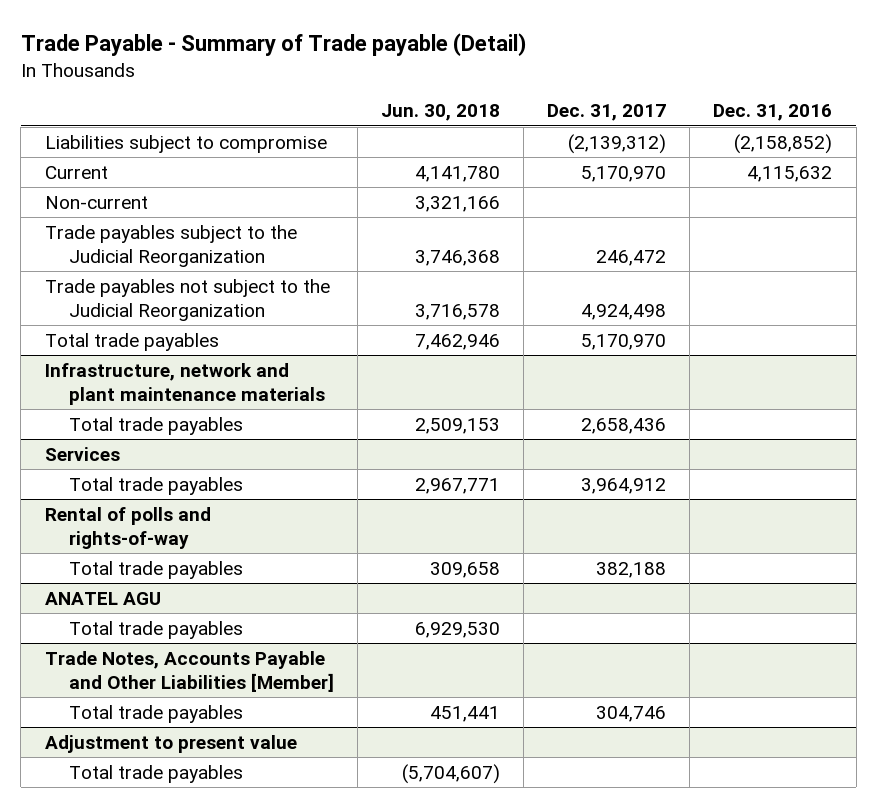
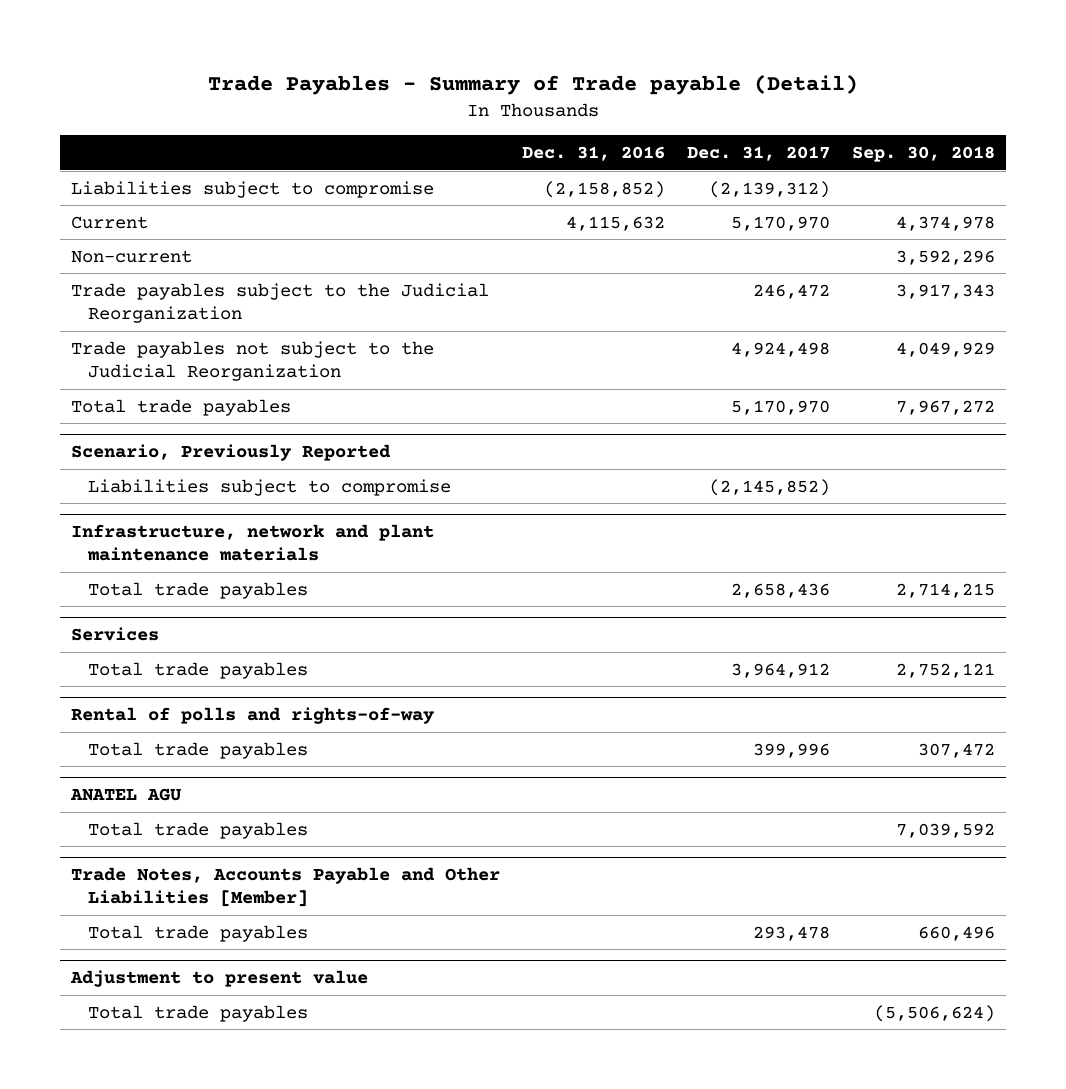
- Trade Payable - Summary of Trade payable (Detail)
+ Trade Payables - Summary of Trade payable (Detail)
- | Jun. 30, 2018 | Dec. 31, 2017 | Dec. 31, 2016
+ | Dec. 31, 2016 | Dec. 31, 2017 | Sep. 30, 2018
+ Scenario, Previously Reported
+ Liabilities subject to compromise | | (2,145,852) |
@ Rental of polls and rights-of-way
- Total trade payables | 309,658 | 382,188 |
+ Total trade payables | | 399,996 | 307,472
@ Trade Notes, Accounts Payable and Other Liabilities [Member]
- Total trade payables | 451,441 | 304,746 |
+ Total trade payables | | 293,478 | 660,496

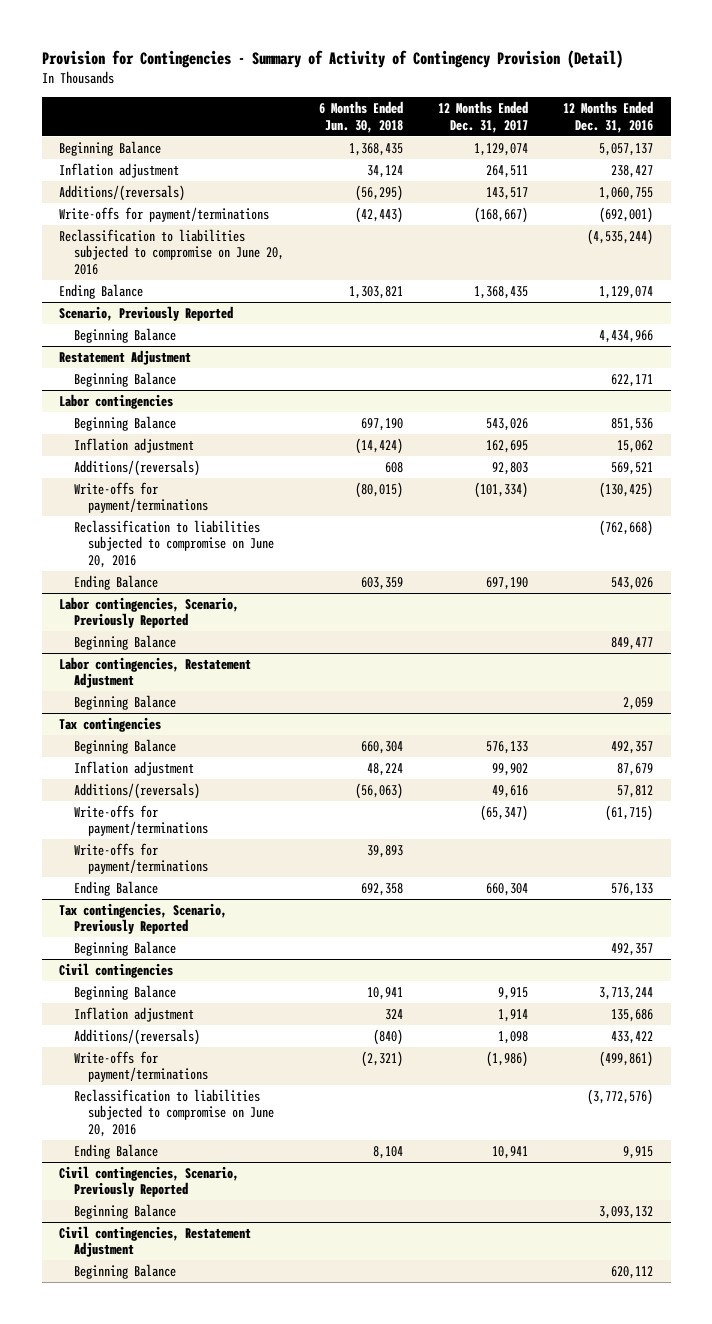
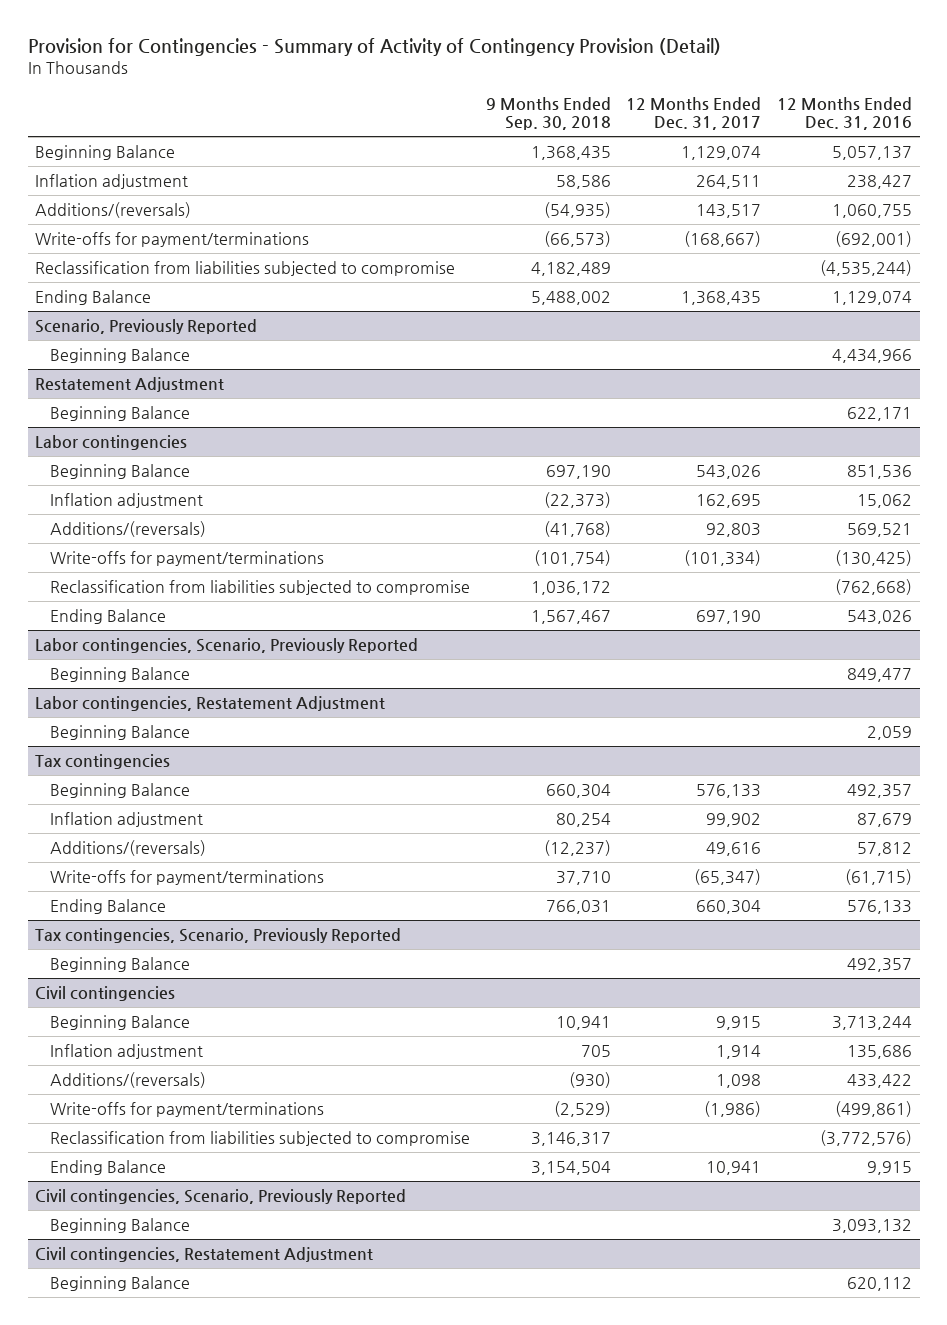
- | 6 Months Ended Jun. 30, 2018 | 12 Months Ended Dec. 31, 2017 | 12 Months Ended Dec. 31, 2016
+ | 9 Months Ended Sep. 30, 2018 | 12 Months Ended Dec. 31, 2017 | 12 Months Ended Dec. 31, 2016
- Reclassification to liabilities subjected to compromise on June 20, 2016 | | | (4,535,244)
+ Reclassification from liabilities subjected to compromise | 4,182,489 | | (4,535,244)
@ Labor contingencies
- Reclassification to liabilities subjected to compromise on June 20, 2016 | | | (762,668)
+ Reclassification from liabilities subjected to compromise | 1,036,172 | | (762,668)
@ Tax contingencies
- Write-offs for payment/terminations | 39,893 | |
@ Civil contingencies
- Reclassification to liabilities subjected to compromise on June 20, 2016 | | | (3,772,576)
+ Reclassification from liabilities subjected to compromise | 3,146,317 | | (3,772,576)

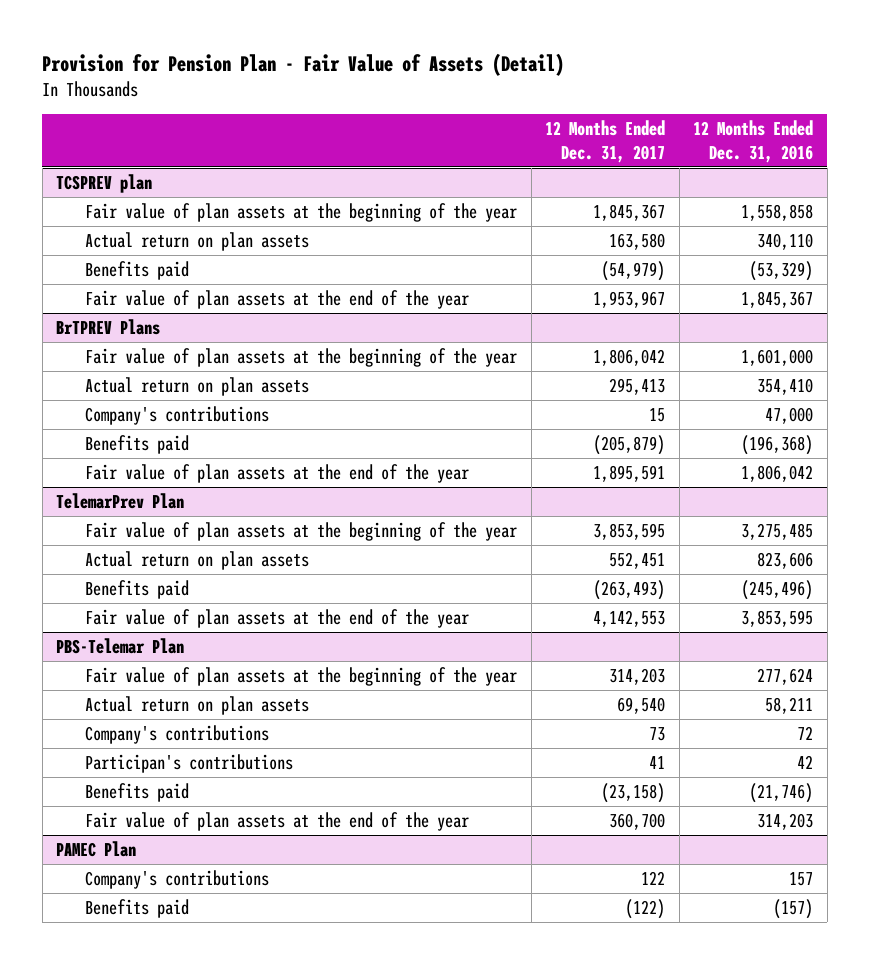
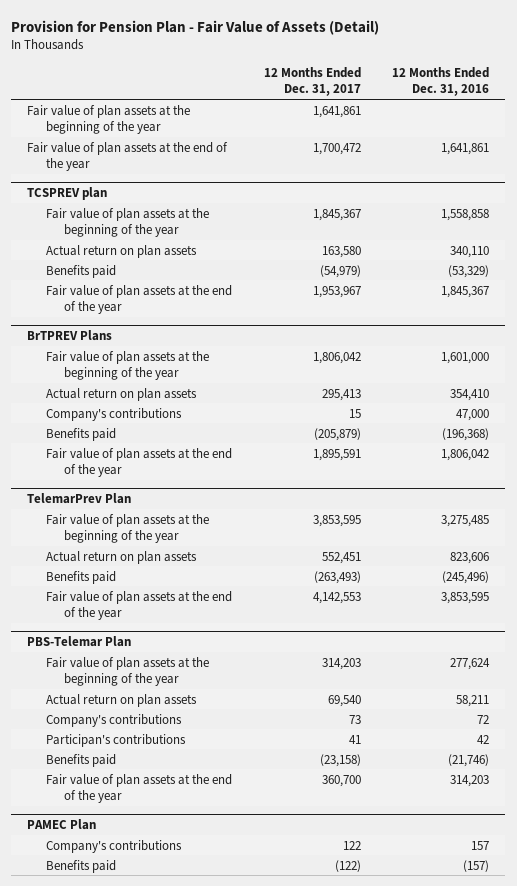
+ Fair value of plan assets at the beginning of the year | 1,641,861 |
+ Fair value of plan assets at the end of the year | 1,700,472 | 1,641,861

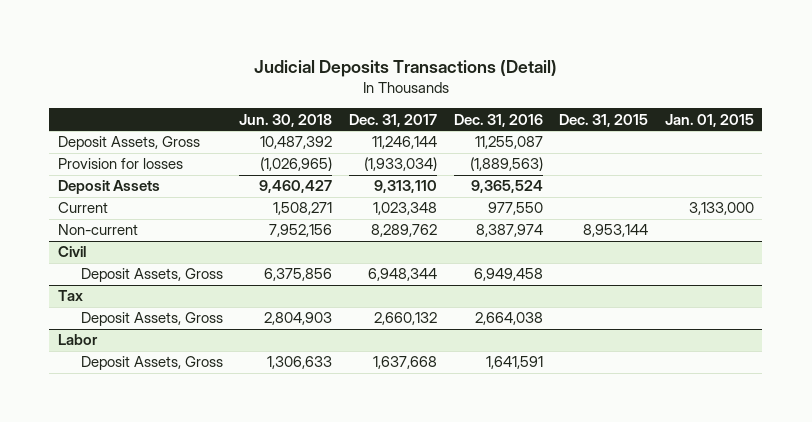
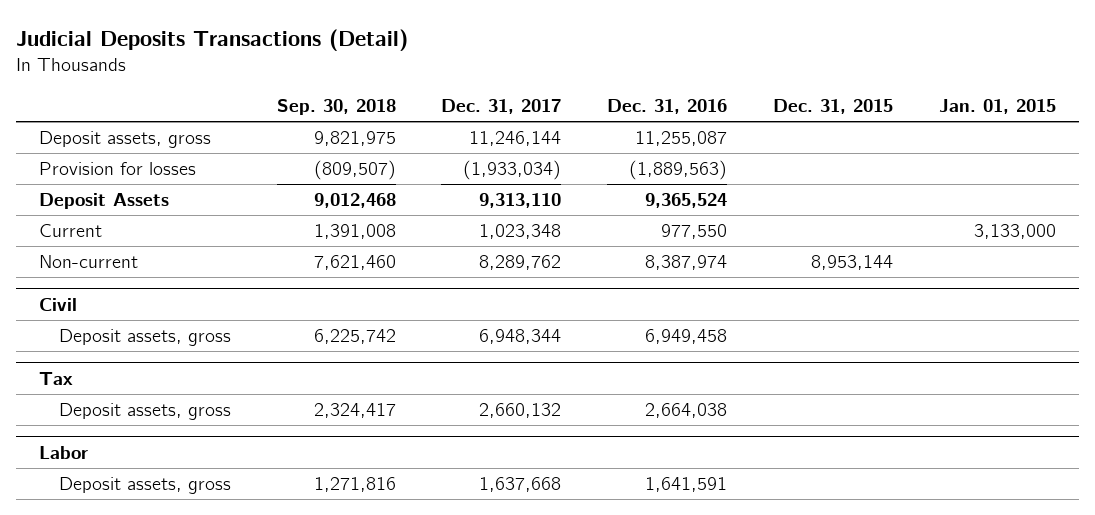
- | Jun. 30, 2018 | Dec. 31, 2017 | Dec. 31, 2016 | Dec. 31, 2015 | Jan. 01, 2015
+ | Sep. 30, 2018 | Dec. 31, 2017 | Dec. 31, 2016 | Dec. 31, 2015 | Jan. 01, 2015
- Deposit Assets, Gross | 10,487,392 | 11,246,144 | 11,255,087 | |
+ Deposit assets, gross | 9,821,975 | 11,246,144 | 11,255,087 | |
@ Civil
- Deposit Assets, Gross | 6,375,856 | 6,948,344 | 6,949,458 | |
+ Deposit assets, gross | 6,225,742 | 6,948,344 | 6,949,458 | |
@ Tax
- Deposit Assets, Gross | 2,804,903 | 2,660,132 | 2,664,038 | |
+ Deposit assets, gross | 2,324,417 | 2,660,132 | 2,664,038 | |
@ Labor
- Deposit Assets, Gross | 1,306,633 | 1,637,668 | 1,641,591 | |
+ Deposit assets, gross | 1,271,816 | 1,637,668 | 1,641,591 | |

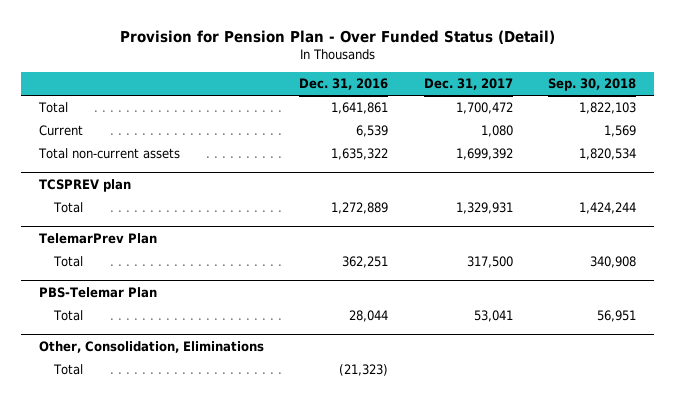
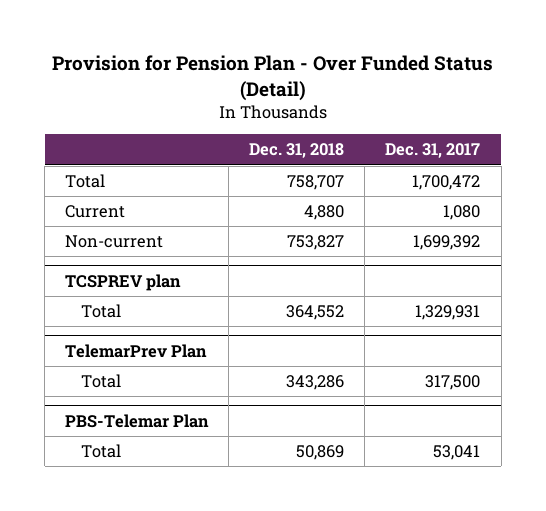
- | Dec. 31, 2016 | Dec. 31, 2017 | Sep. 30, 2018
+ | Dec. 31, 2018 | Dec. 31, 2017
- Total non-current assets | 1,635,322 | 1,699,392 | 1,820,534
+ Non-current | 753,827 | 1,699,392
- Other, Consolidation, Eliminations
- Total | (21,323) | |

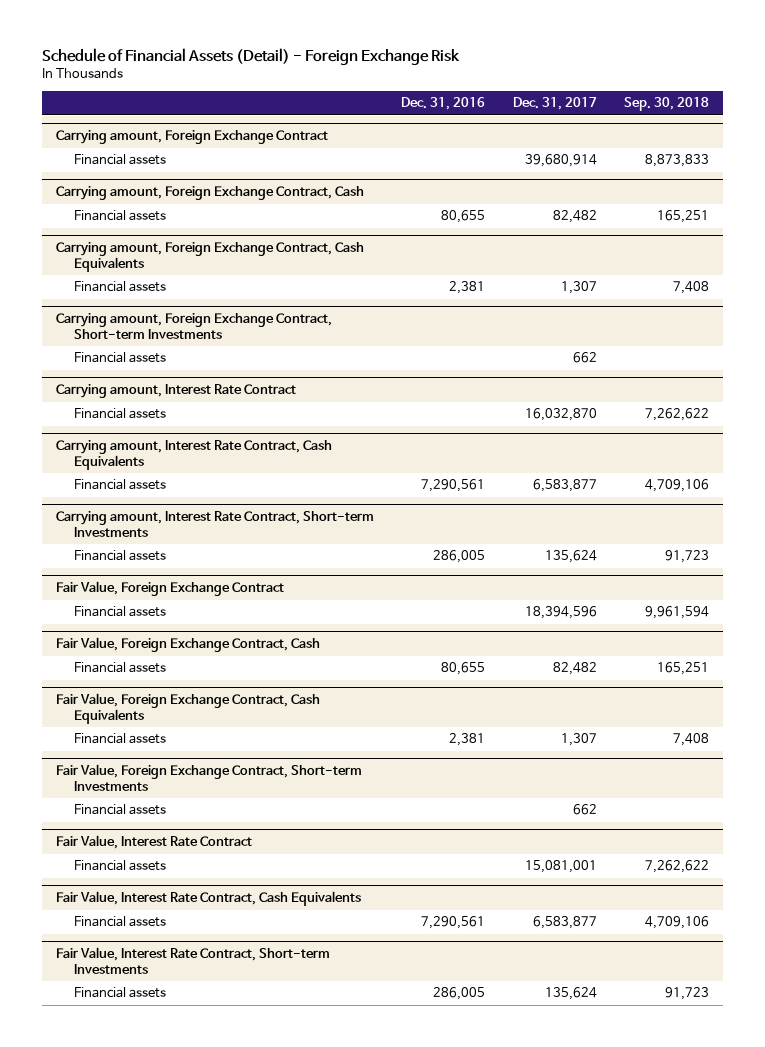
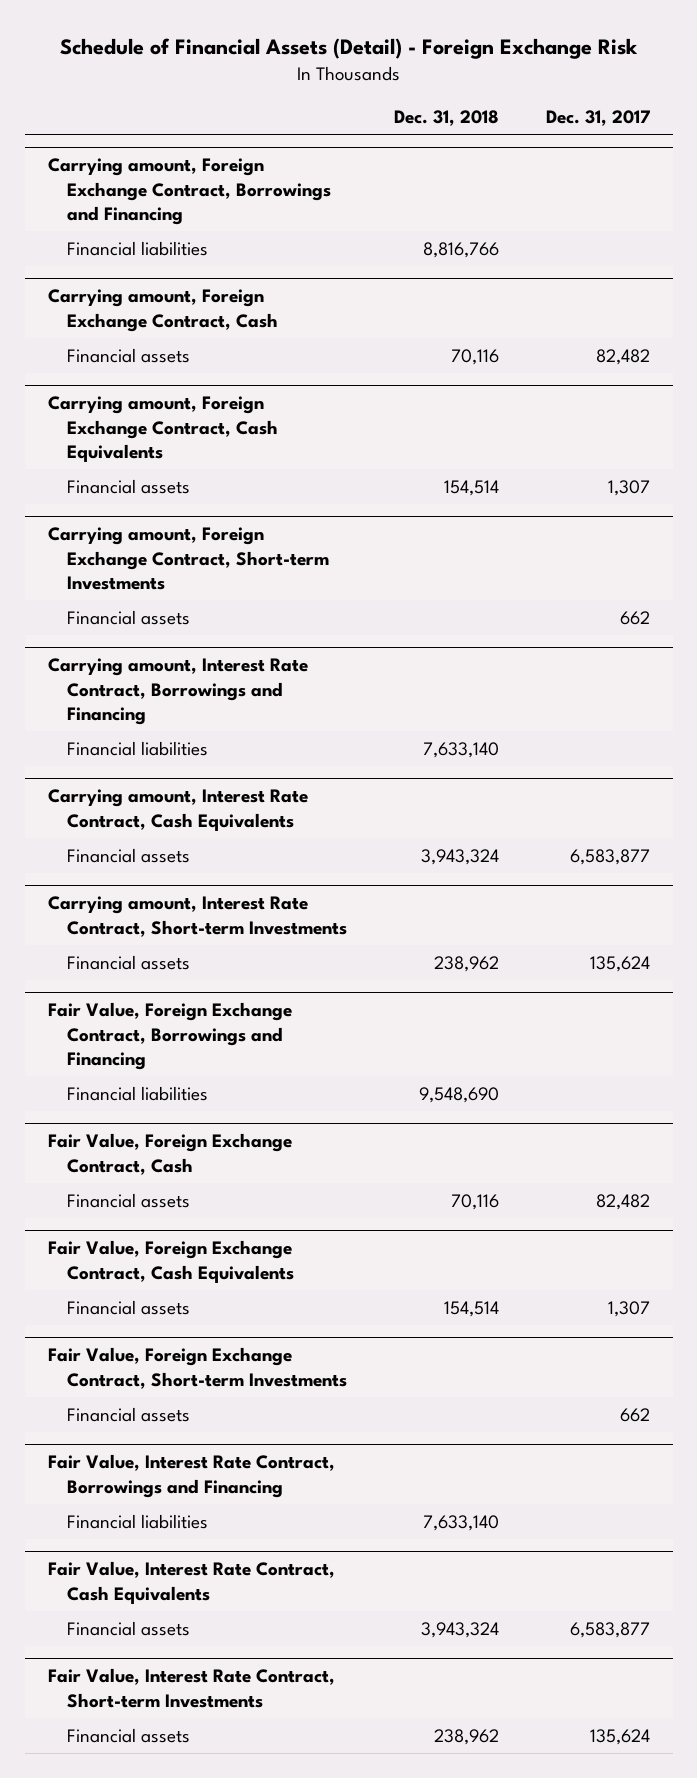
- | Dec. 31, 2016 | Dec. 31, 2017 | Sep. 30, 2018
+ | Dec. 31, 2018 | Dec. 31, 2017
- Carrying amount, Foreign Exchange Contract
- Financial assets | | 39,680,914 | 8,873,833
+ Carrying amount, Foreign Exchange Contract, Borrowings and Financing
+ Financial liabilities | 8,816,766 |
- Carrying amount, Interest Rate Contract
- Financial assets | | 16,032,870 | 7,262,622
+ Carrying amount, Interest Rate Contract, Borrowings and Financing
+ Financial liabilities | 7,633,140 |
- Fair Value, Foreign Exchange Contract
- Financial assets | | 18,394,596 | 9,961,594
+ Fair Value, Foreign Exchange Contract, Borrowings and Financing
+ Financial liabilities | 9,548,690 |
- Fair Value, Interest Rate Contract
- Financial assets | | 15,081,001 | 7,262,622
+ Fair Value, Interest Rate Contract, Borrowings and Financing
+ Financial liabilities | 7,633,140 |

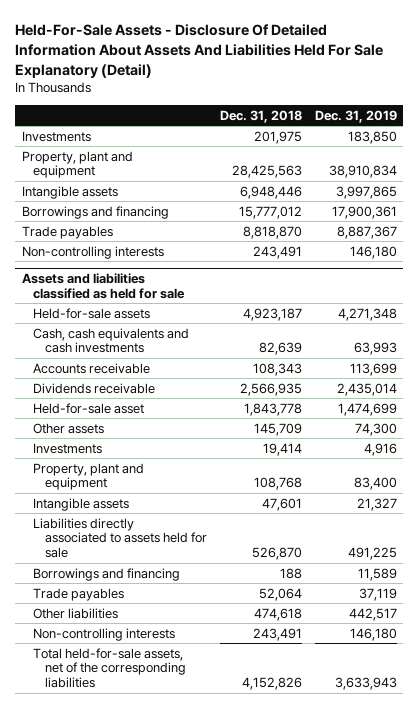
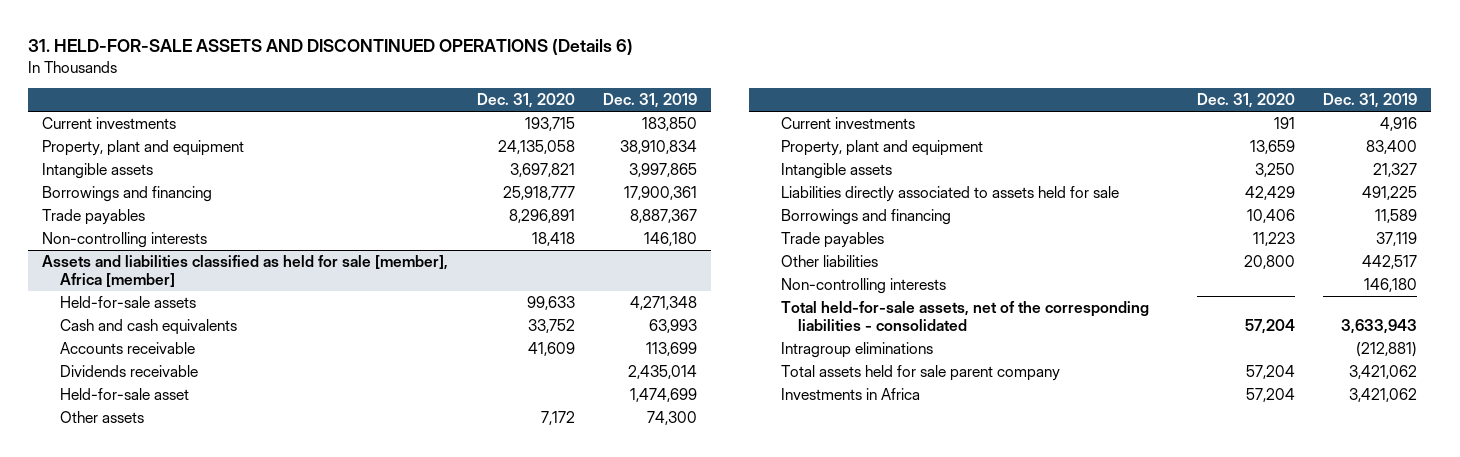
- Held-For-Sale Assets - Disclosure Of Detailed Information About Assets And Liabilities Held For Sale Explanatory (Detail)
+ 31. HELD-FOR-SALE ASSETS AND DISCONTINUED OPERATIONS (Details 6)
- | Dec. 31, 2018 | Dec. 31, 2019
+ | Dec. 31, 2020 | Dec. 31, 2019
- Investments | 201,975 | 183,850
+ Current investments | 193,715 | 183,850
- Assets and liabilities classified as held for sale
+ Assets and liabilities classified as held for sale [member], Africa [member]
- Cash, cash equivalents and cash investments | 82,639 | 63,993
+ Cash and cash equivalents | 33,752 | 63,993
- Investments | 19,414 | 4,916
+ Current investments | 191 | 4,916
- Total held-for-sale assets, net of the corresponding liabilities | 4,152,826 | 3,633,943
+ Total held-for-sale assets, net of the corresponding liabilities - consolidated | 57,204 | 3,633,943
+ Intragroup eliminations | | (212,881)
+ Total assets held for sale parent company | 57,204 | 3,421,062
+ Investments in Africa | 57,204 | 3,421,062

